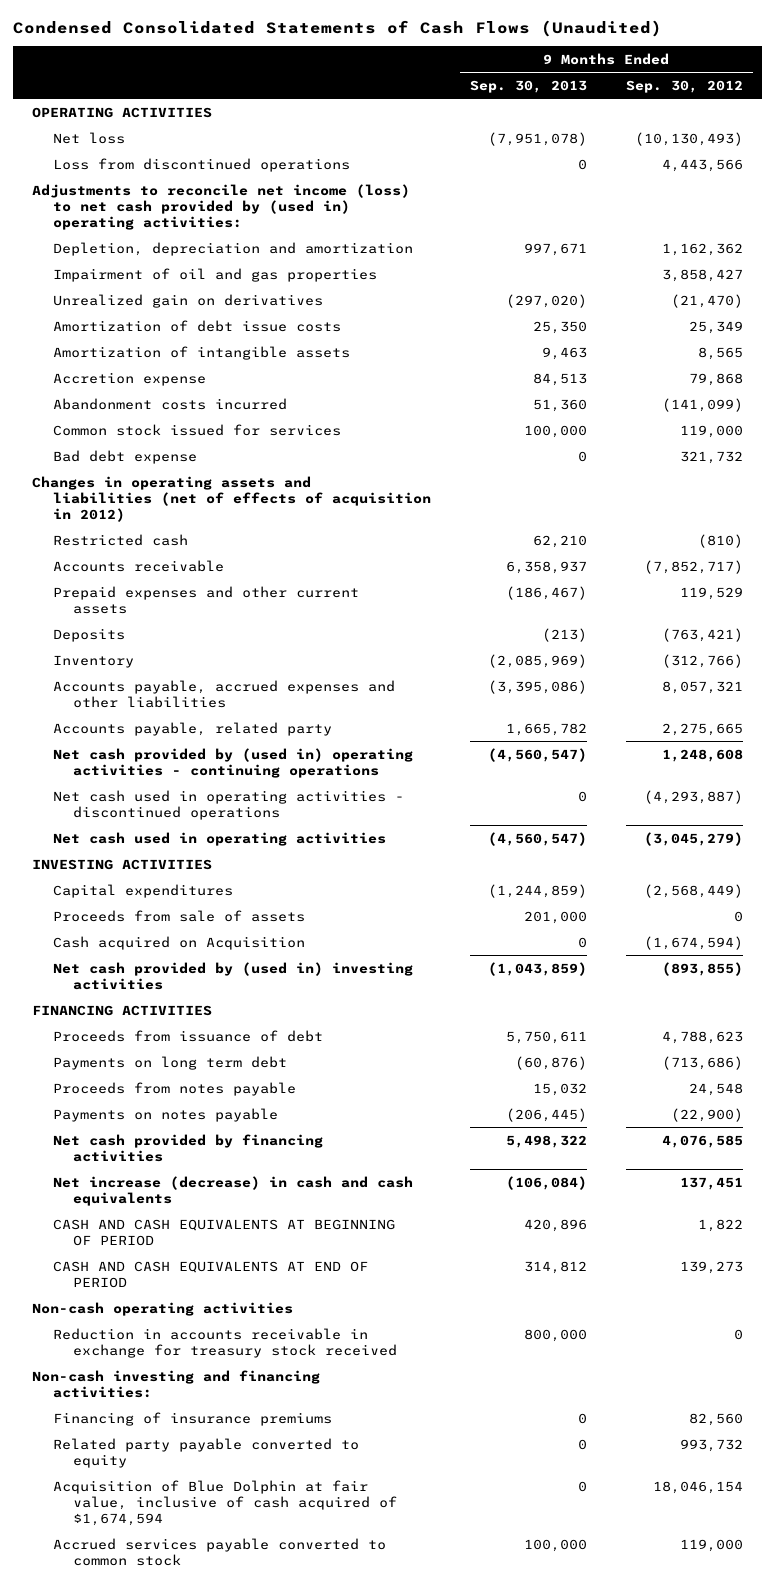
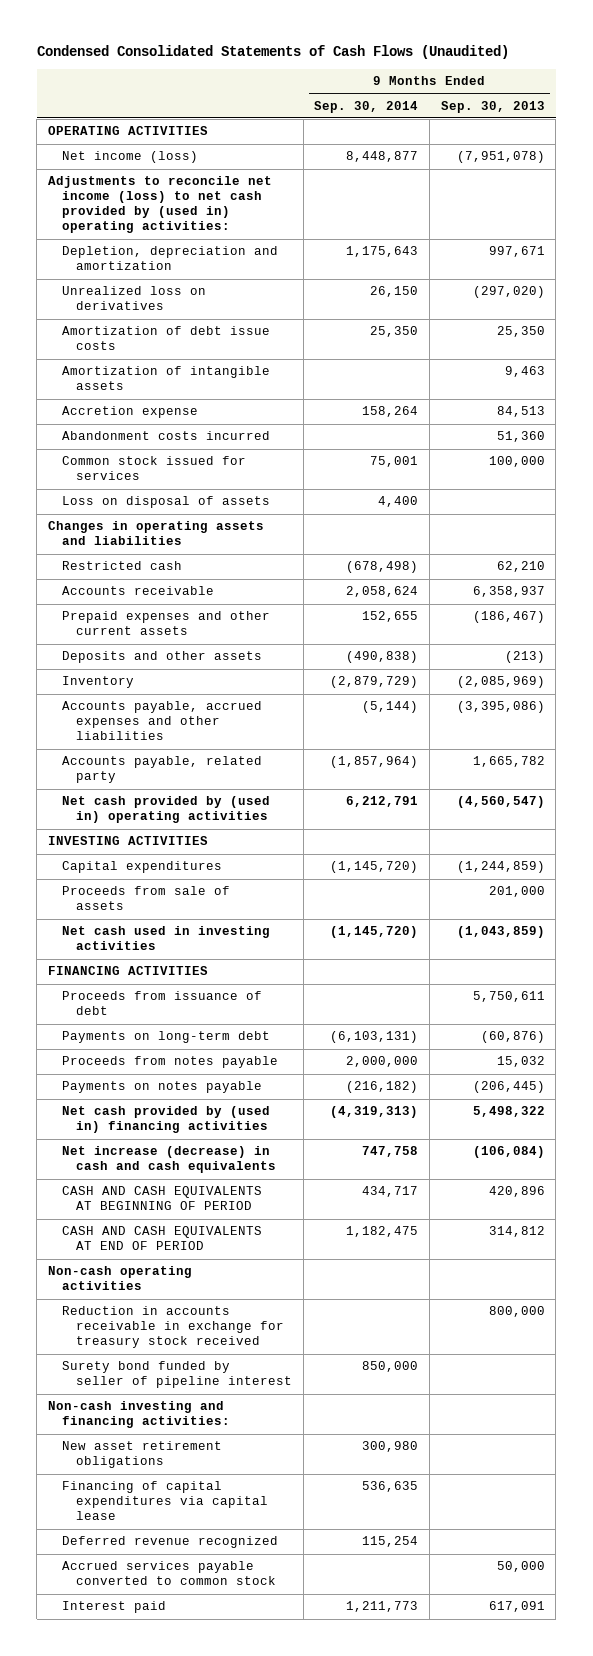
- | 9 Months Ended Sep. 30, 2013 | 9 Months Ended Sep. 30, 2012
+ | 9 Months Ended Sep. 30, 2014 | 9 Months Ended Sep. 30, 2013
- Net loss | (7,951,078) | (10,130,493)
- Loss from discontinued operations | 0 | 4,443,566
+ Net income (loss) | 8,448,877 | (7,951,078)
- Impairment of oil and gas properties | | 3,858,427
- Unrealized gain on derivatives | (297,020) | (21,470)
+ Unrealized loss on derivatives | 26,150 | (297,020)
- Bad debt expense | 0 | 321,732
- Changes in operating assets and liabilities (net of effects of acquisition in 2012)
+ Loss on disposal of assets | 4,400 |
+ Changes in operating assets and liabilities
- Deposits | (213) | (763,421)
+ Deposits and other assets | (490,838) | (213)
- Net cash provided by (used in) operating activities - continuing operations | (4,560,547) | 1,248,608
- Net cash used in operating activities - discontinued operations | 0 | (4,293,887)
- Net cash used in operating activities | (4,560,547) | (3,045,279)
+ Net cash provided by (used in) operating activities | 6,212,791 | (4,560,547)
- Cash acquired on Acquisition | 0 | (1,674,594)
- Net cash provided by (used in) investing activities | (1,043,859) | (893,855)
+ Net cash used in investing activities | (1,145,720) | (1,043,859)
- Payments on long term debt | (60,876) | (713,686)
+ Payments on long-term debt | (6,103,131) | (60,876)
- Net cash provided by financing activities | 5,498,322 | 4,076,585
+ Net cash provided by (used in) financing activities | (4,319,313) | 5,498,322
+ Surety bond funded by seller of pipeline interest | 850,000 |
- Financing of insurance premiums | 0 | 82,560
- Related party payable converted to equity | 0 | 993,732
- Acquisition of Blue Dolphin at fair value, inclusive of cash acquired of $1,674,594 | 0 | 18,046,154
- Accrued services payable converted to common stock | 100,000 | 119,000
+ New asset retirement obligations | 300,980 |
+ Financing of capital expenditures via capital lease | 536,635 |
+ Deferred revenue recognized | 115,254 |
+ Accrued services payable converted to common stock | | 50,000
+ Interest paid | 1,211,773 | 617,091

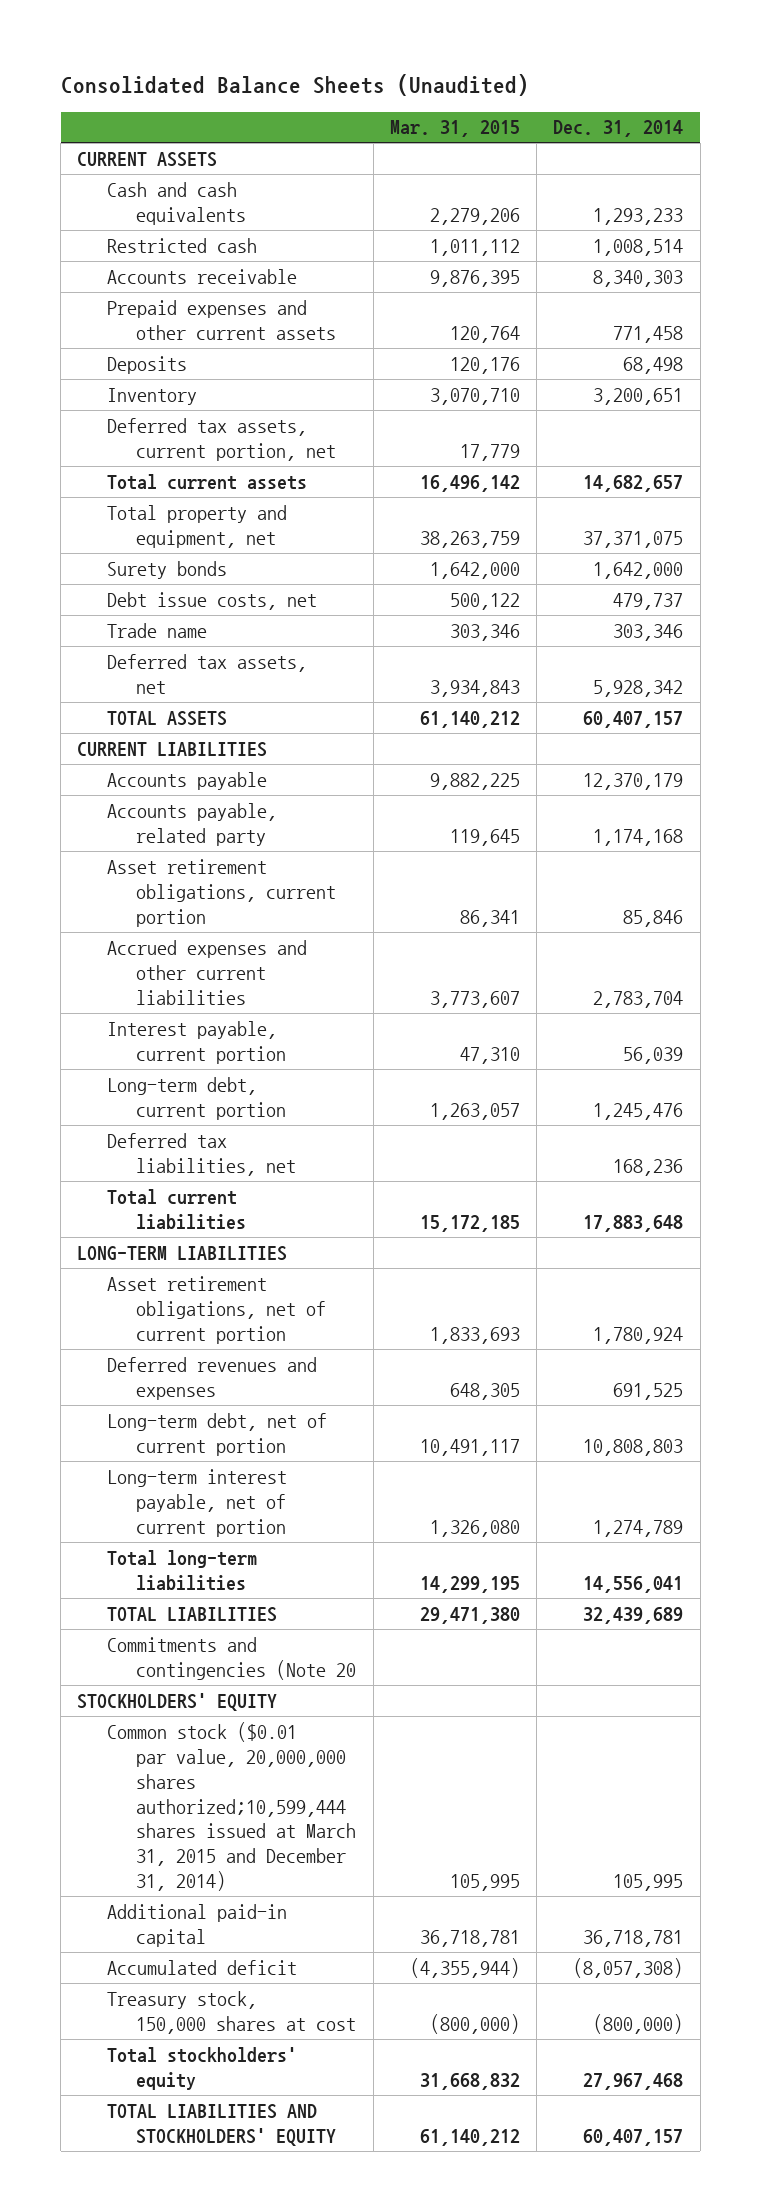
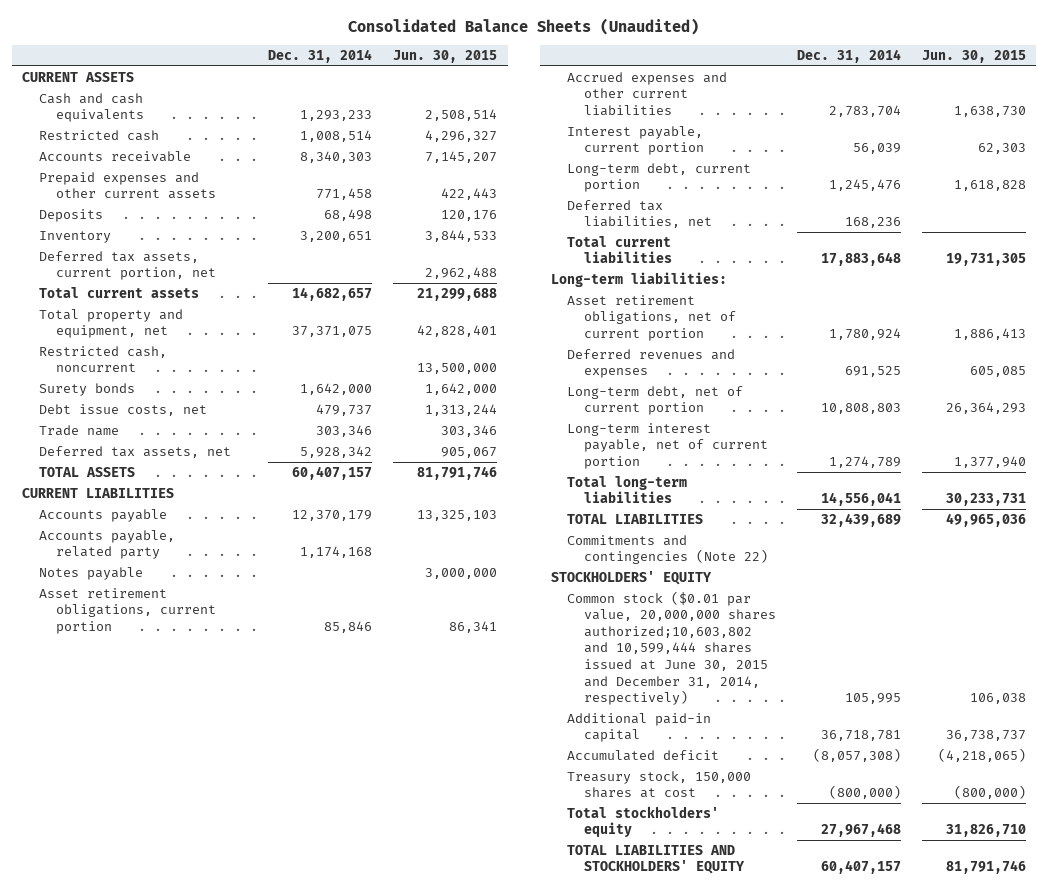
- | Mar. 31, 2015 | Dec. 31, 2014
+ | Dec. 31, 2014 | Jun. 30, 2015
+ Restricted cash, noncurrent | | 13,500,000
+ Notes payable | | 3,000,000
- LONG-TERM LIABILITIES
+ Long-term liabilities:
- Commitments and contingencies (Note 20
+ Commitments and contingencies (Note 22)
- Common stock ($0.01 par value, 20,000,000 shares authorized;10,599,444 shares issued at March 31, 2015 and December 31, 2014) | 105,995 | 105,995
+ Common stock ($0.01 par value, 20,000,000 shares authorized;10,603,802 and 10,599,444 shares issued at June 30, 2015 and December 31, 2014, respectively) | 105,995 | 106,038

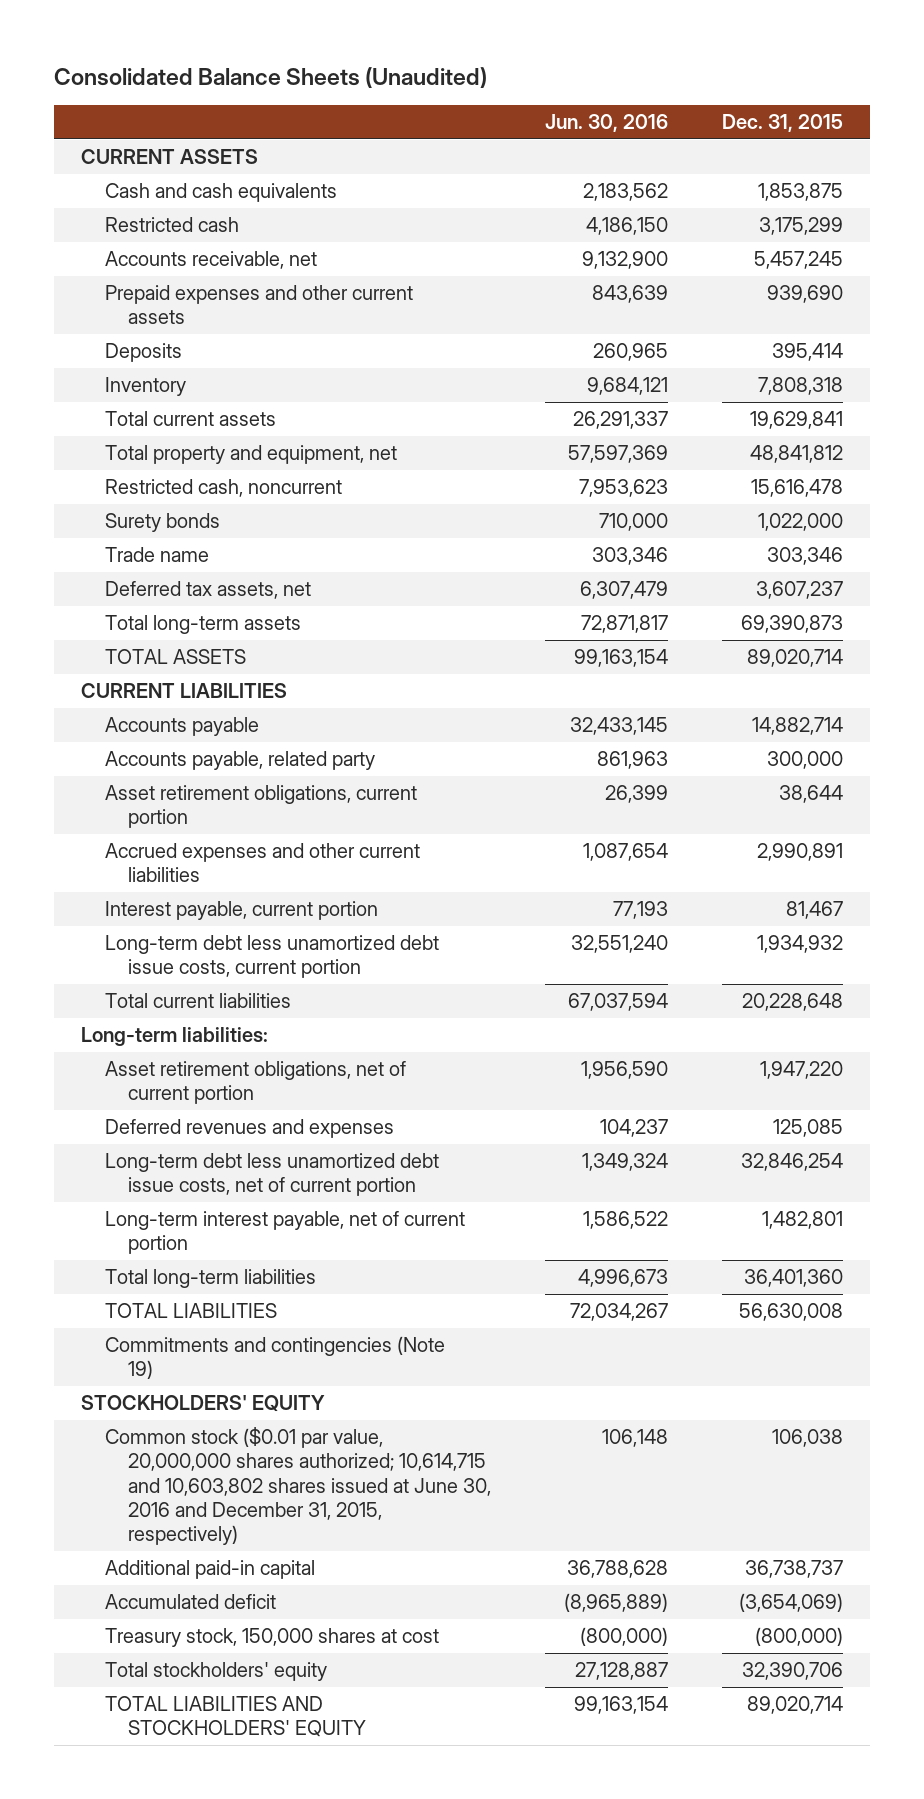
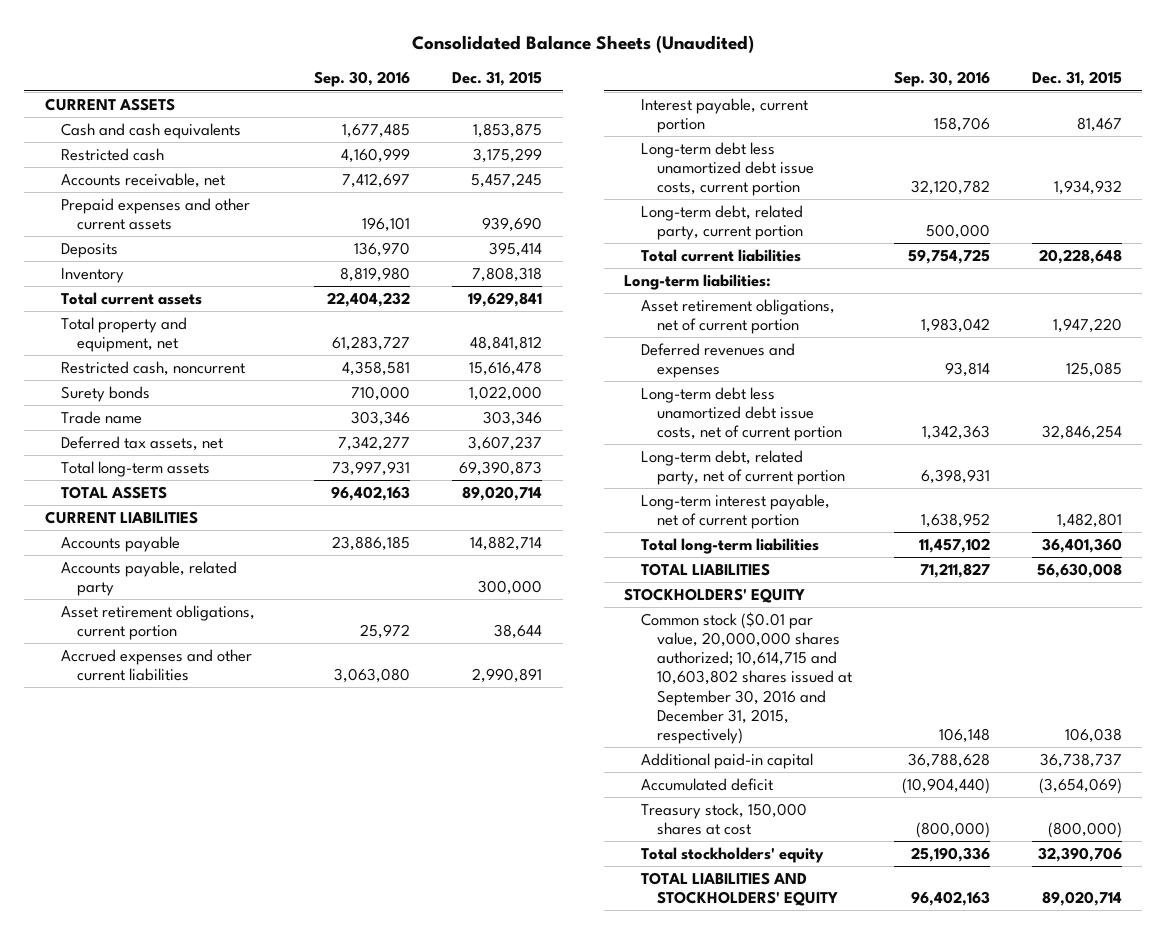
- | Jun. 30, 2016 | Dec. 31, 2015
+ | Sep. 30, 2016 | Dec. 31, 2015
+ Long-term debt, related party, current portion | 500,000 |
+ Long-term debt, related party, net of current portion | 6,398,931 |
- Commitments and contingencies (Note 19)
- Common stock ($0.01 par value, 20,000,000 shares authorized; 10,614,715 and 10,603,802 shares issued at June 30, 2016 and December 31, 2015, respectively) | 106,148 | 106,038
+ Common stock ($0.01 par value, 20,000,000 shares authorized; 10,614,715 and 10,603,802 shares issued at September 30, 2016 and December 31, 2015, respectively) | 106,148 | 106,038

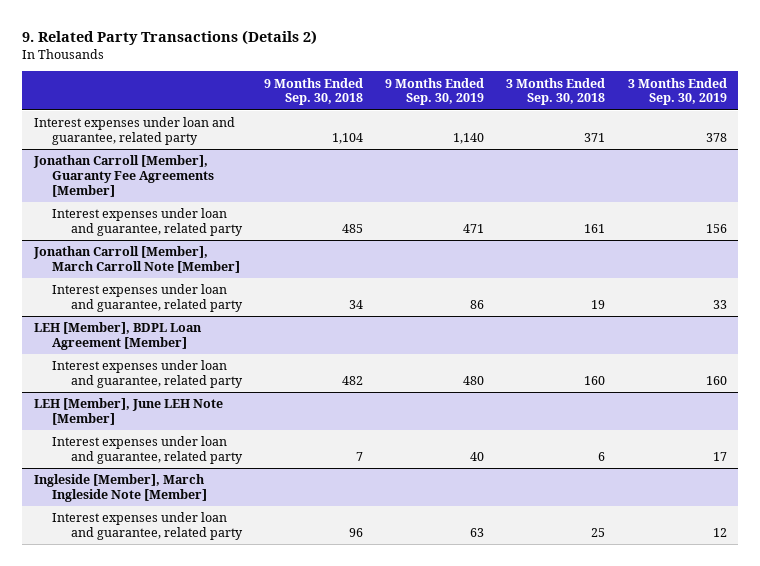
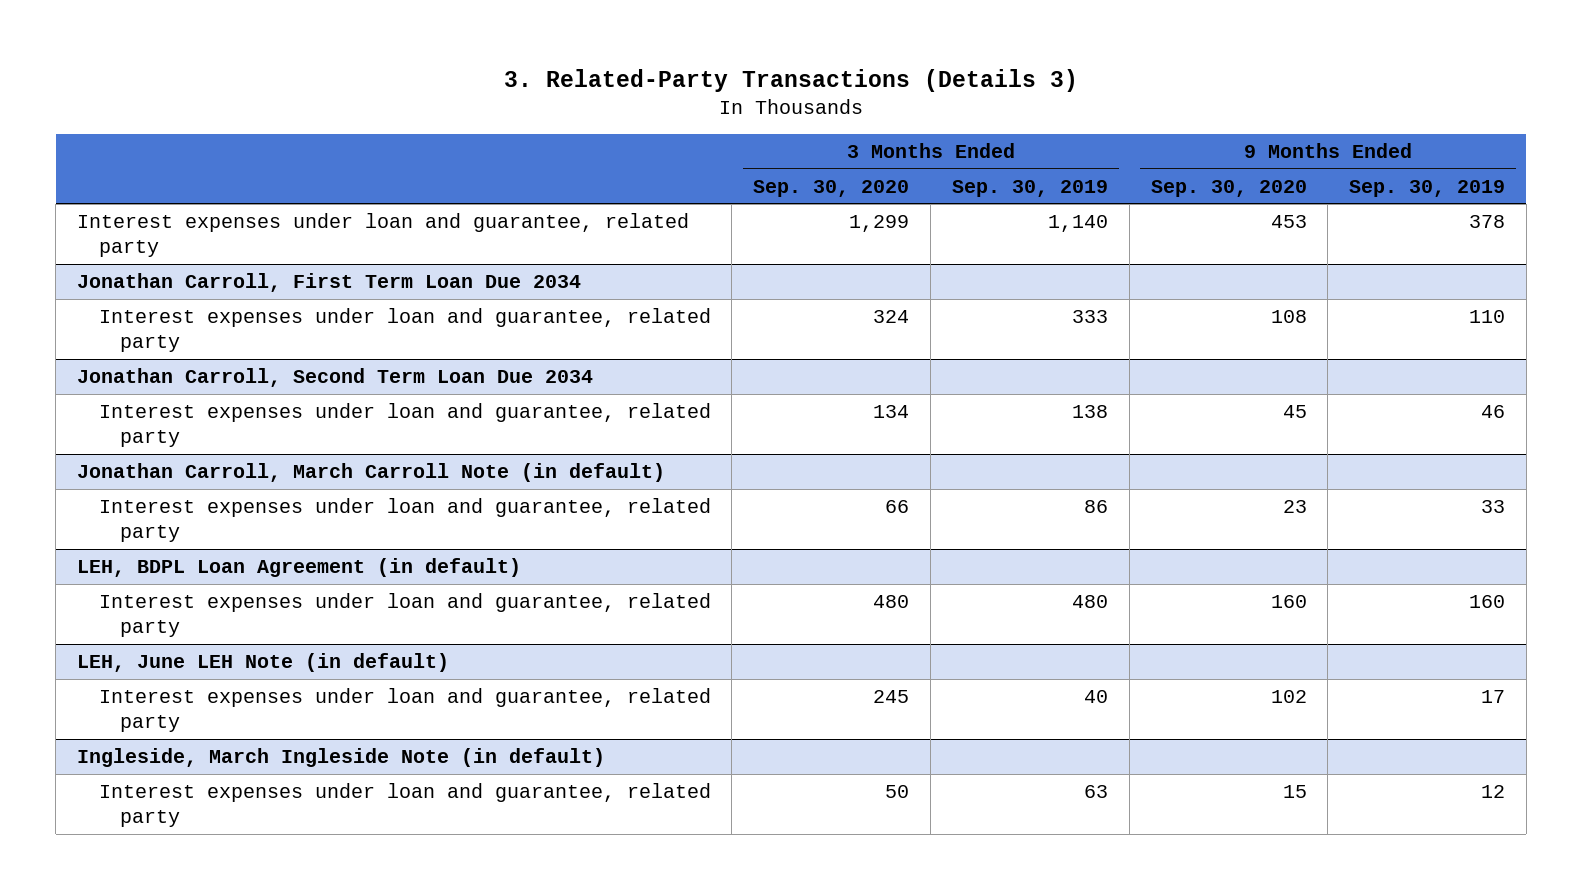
- 9. Related Party Transactions (Details 2)
+ 3. Related-Party Transactions (Details 3)
- | 9 Months Ended Sep. 30, 2018 | 9 Months Ended Sep. 30, 2019 | 3 Months Ended Sep. 30, 2018 | 3 Months Ended Sep. 30, 2019
+ | 3 Months Ended Sep. 30, 2020 | 3 Months Ended Sep. 30, 2019 | 9 Months Ended Sep. 30, 2020 | 9 Months Ended Sep. 30, 2019
- Interest expenses under loan and guarantee, related party | 1,104 | 1,140 | 371 | 378
- Jonathan Carroll [Member], Guaranty Fee Agreements [Member]
- Interest expenses under loan and guarantee, related party | 485 | 471 | 161 | 156
- Jonathan Carroll [Member], March Carroll Note [Member]
- Interest expenses under loan and guarantee, related party | 34 | 86 | 19 | 33
- LEH [Member], BDPL Loan Agreement [Member]
- Interest expenses under loan and guarantee, related party | 482 | 480 | 160 | 160
- LEH [Member], June LEH Note [Member]
- Interest expenses under loan and guarantee, related party | 7 | 40 | 6 | 17
- Ingleside [Member], March Ingleside Note [Member]
- Interest expenses under loan and guarantee, related party | 96 | 63 | 25 | 12
+ Interest expenses under loan and guarantee, related party | 1,299 | 1,140 | 453 | 378
+ Jonathan Carroll, First Term Loan Due 2034
+ Interest expenses under loan and guarantee, related party | 324 | 333 | 108 | 110
+ Jonathan Carroll, Second Term Loan Due 2034
+ Interest expenses under loan and guarantee, related party | 134 | 138 | 45 | 46
+ Jonathan Carroll, March Carroll Note (in default)
+ Interest expenses under loan and guarantee, related party | 66 | 86 | 23 | 33
+ LEH, BDPL Loan Agreement (in default)
+ Interest expenses under loan and guarantee, related party | 480 | 480 | 160 | 160
+ LEH, June LEH Note (in default)
+ Interest expenses under loan and guarantee, related party | 245 | 40 | 102 | 17
+ Ingleside, March Ingleside Note (in default)
+ Interest expenses under loan and guarantee, related party | 50 | 63 | 15 | 12

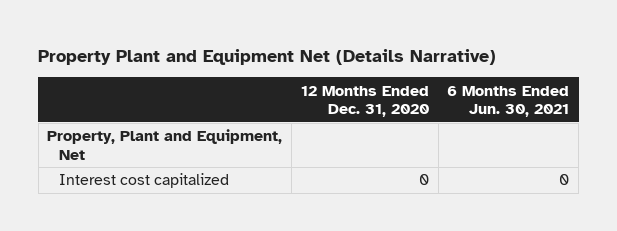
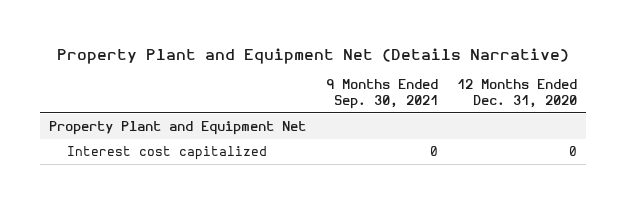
- | 12 Months Ended Dec. 31, 2020 | 6 Months Ended Jun. 30, 2021
+ | 9 Months Ended Sep. 30, 2021 | 12 Months Ended Dec. 31, 2020
- Property, Plant and Equipment, Net
+ Property Plant and Equipment Net

